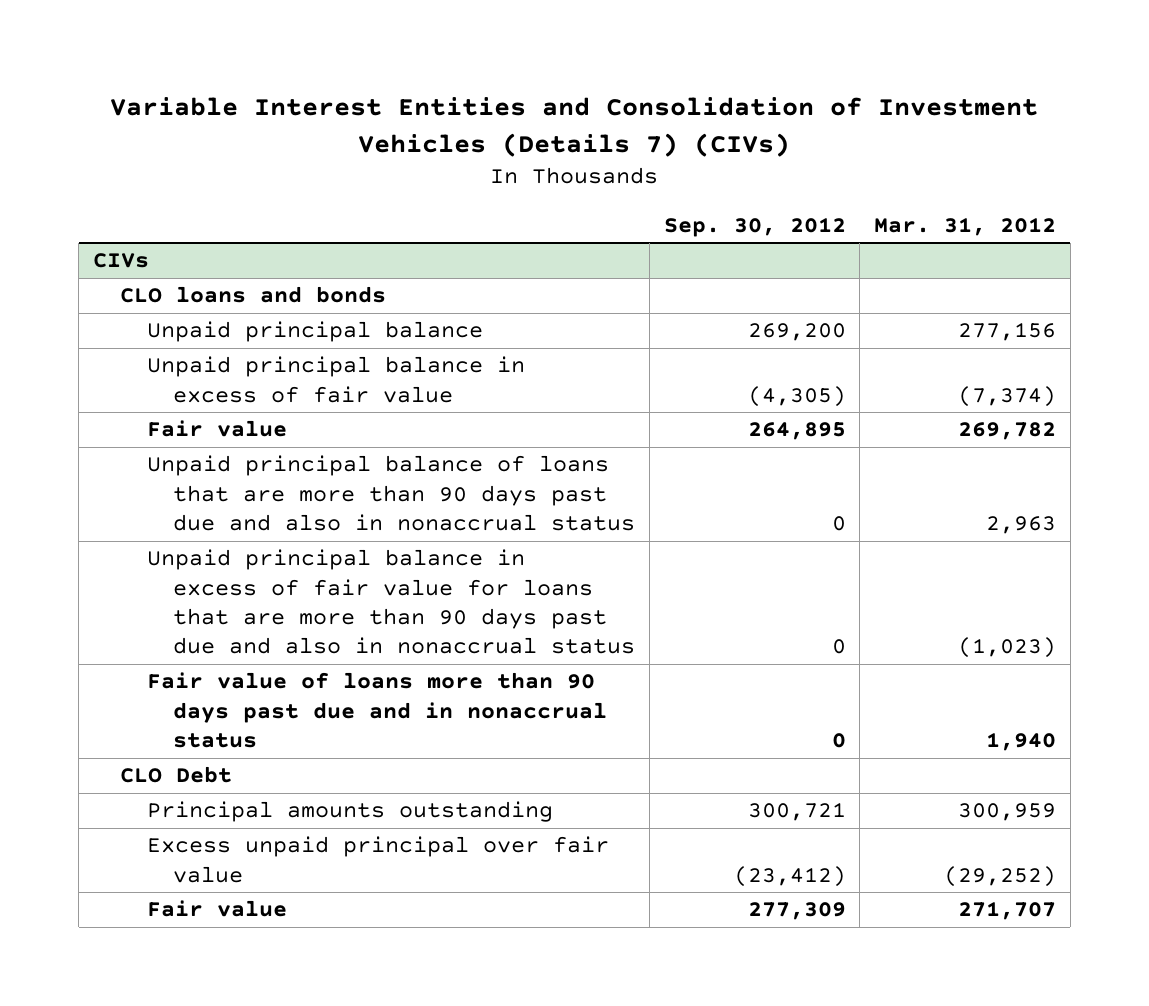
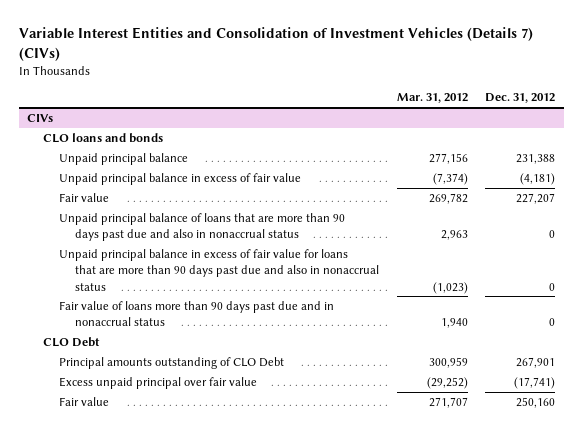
- | Sep. 30, 2012 | Mar. 31, 2012
+ | Mar. 31, 2012 | Dec. 31, 2012
@ CIVs
- Principal amounts outstanding | 300,721 | 300,959
+ Principal amounts outstanding of CLO Debt | 300,959 | 267,901

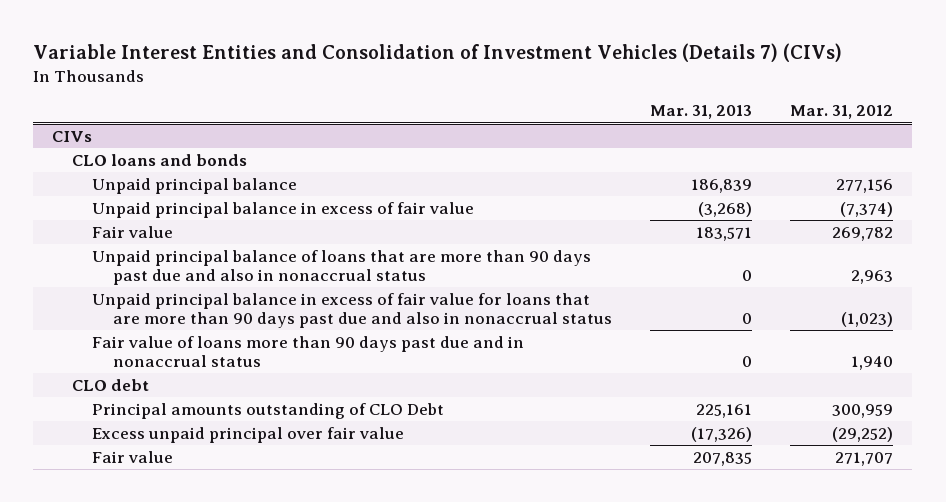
- | Mar. 31, 2012 | Dec. 31, 2012
+ | Mar. 31, 2013 | Mar. 31, 2012
@ CIVs
- CLO Debt
+ CLO debt

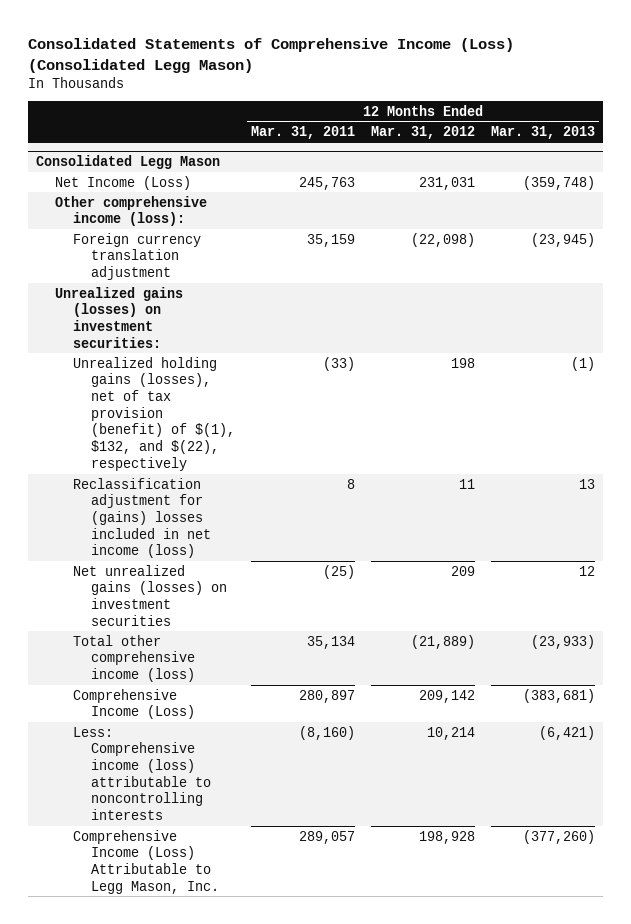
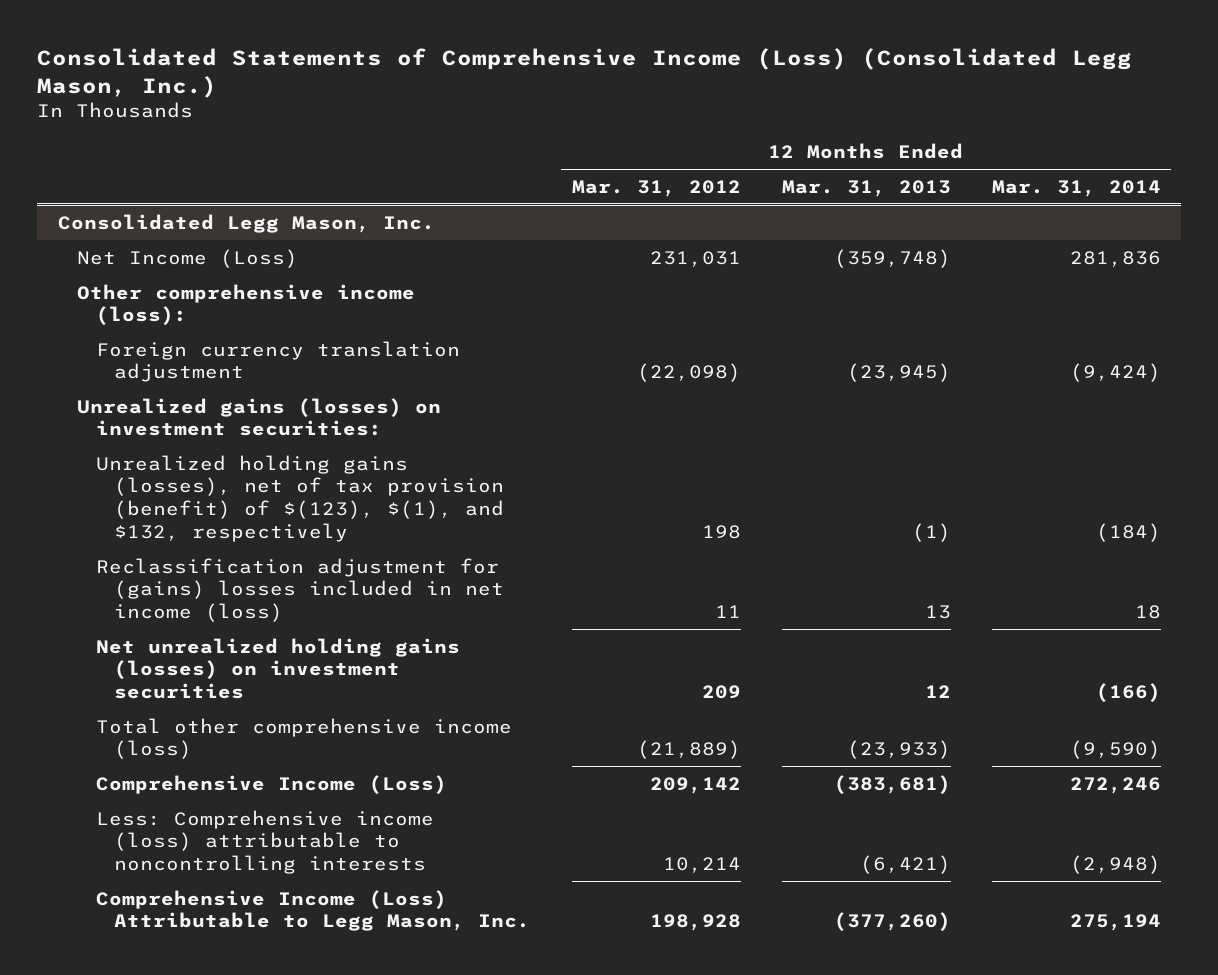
- Consolidated Statements of Comprehensive Income (Loss) (Consolidated Legg Mason)
+ Consolidated Statements of Comprehensive Income (Loss) (Consolidated Legg Mason, Inc.)
- | 12 Months Ended Mar. 31, 2011 | 12 Months Ended Mar. 31, 2012 | 12 Months Ended Mar. 31, 2013
+ | 12 Months Ended Mar. 31, 2012 | 12 Months Ended Mar. 31, 2013 | 12 Months Ended Mar. 31, 2014
- Consolidated Legg Mason
+ Consolidated Legg Mason, Inc.
- Unrealized holding gains (losses), net of tax provision (benefit) of $(1), $132, and $(22), respectively | (33) | 198 | (1)
+ Unrealized holding gains (losses), net of tax provision (benefit) of $(123), $(1), and $132, respectively | 198 | (1) | (184)
- Net unrealized gains (losses) on investment securities | (25) | 209 | 12
+ Net unrealized holding gains (losses) on investment securities | 209 | 12 | (166)

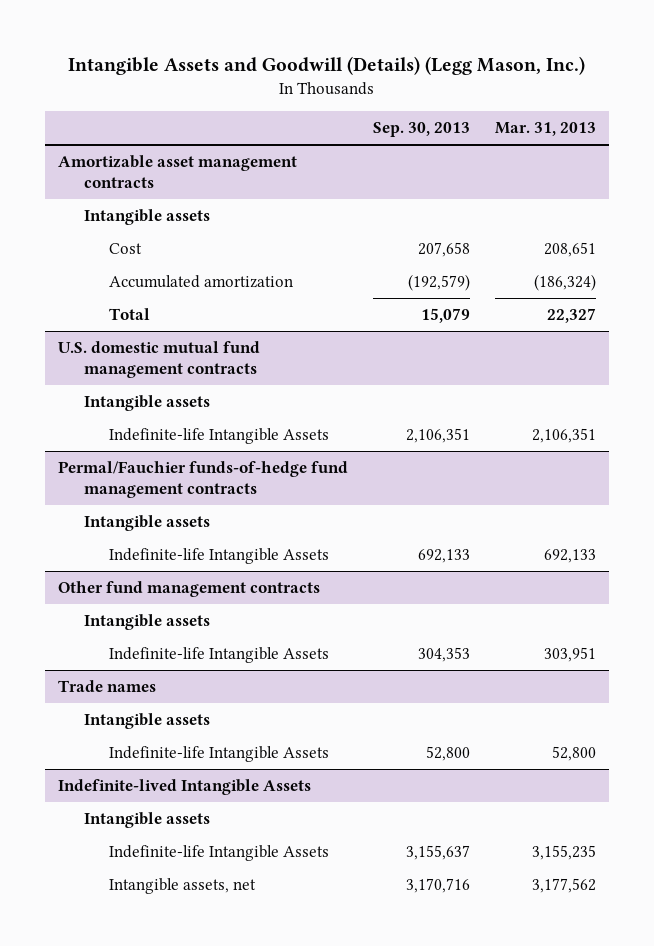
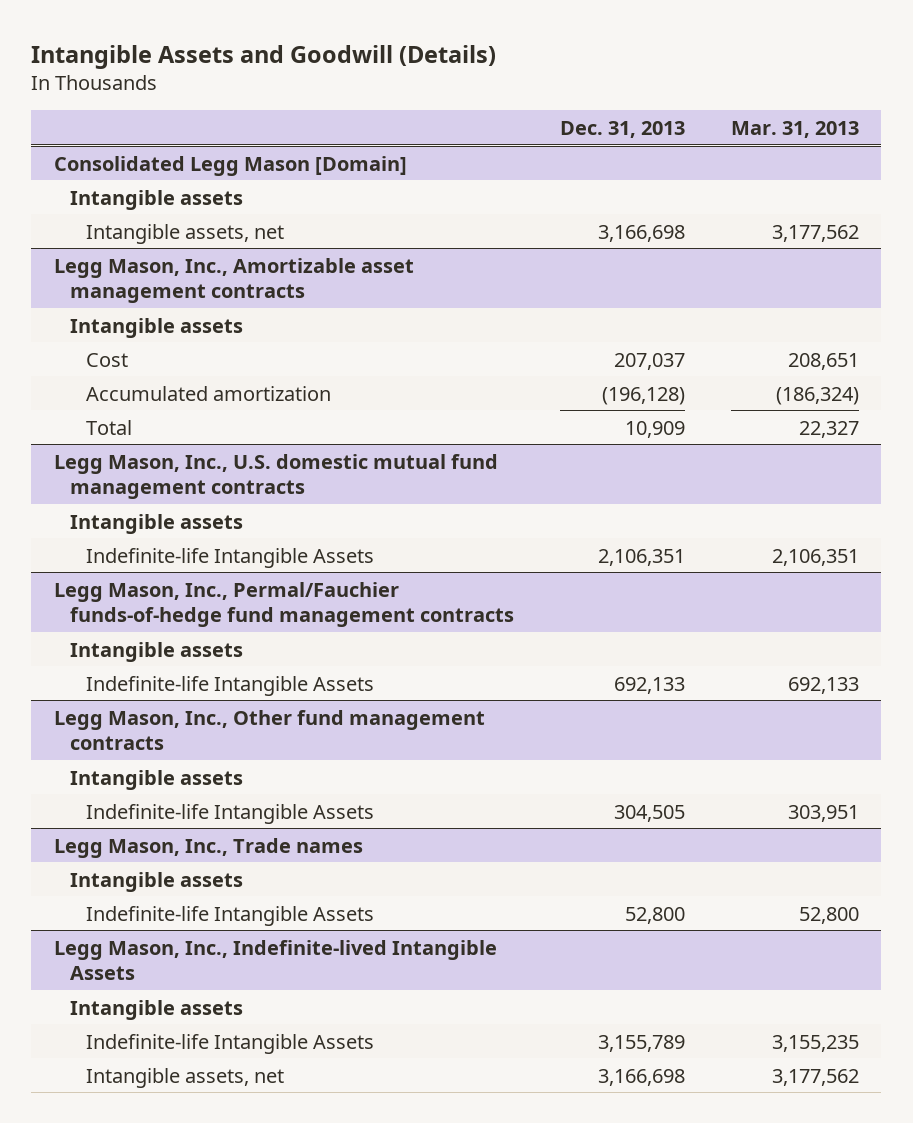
- Intangible Assets and Goodwill (Details) (Legg Mason, Inc.)
+ Intangible Assets and Goodwill (Details)
- | Sep. 30, 2013 | Mar. 31, 2013
+ | Dec. 31, 2013 | Mar. 31, 2013
- Amortizable asset management contracts
+ Consolidated Legg Mason [Domain]
+ Intangible assets, net | 3,166,698 | 3,177,562
+ Legg Mason, Inc., Amortizable asset management contracts
+ Intangible assets
- U.S. domestic mutual fund management contracts
+ Legg Mason, Inc., U.S. domestic mutual fund management contracts
- Permal/Fauchier funds-of-hedge fund management contracts
+ Legg Mason, Inc., Permal/Fauchier funds-of-hedge fund management contracts
- Other fund management contracts
+ Legg Mason, Inc., Other fund management contracts
- Trade names
+ Legg Mason, Inc., Trade names
- Indefinite-lived Intangible Assets
+ Legg Mason, Inc., Indefinite-lived Intangible Assets

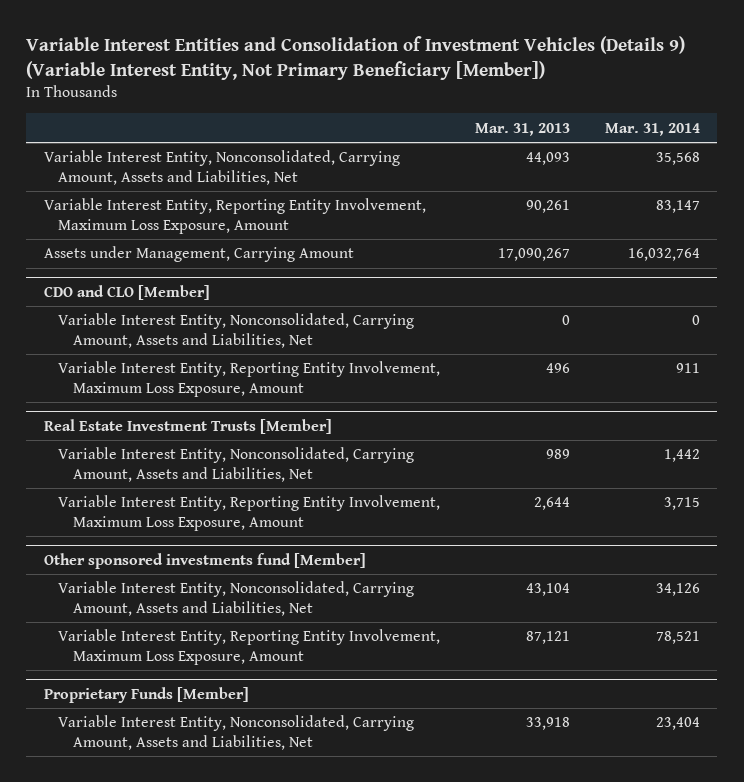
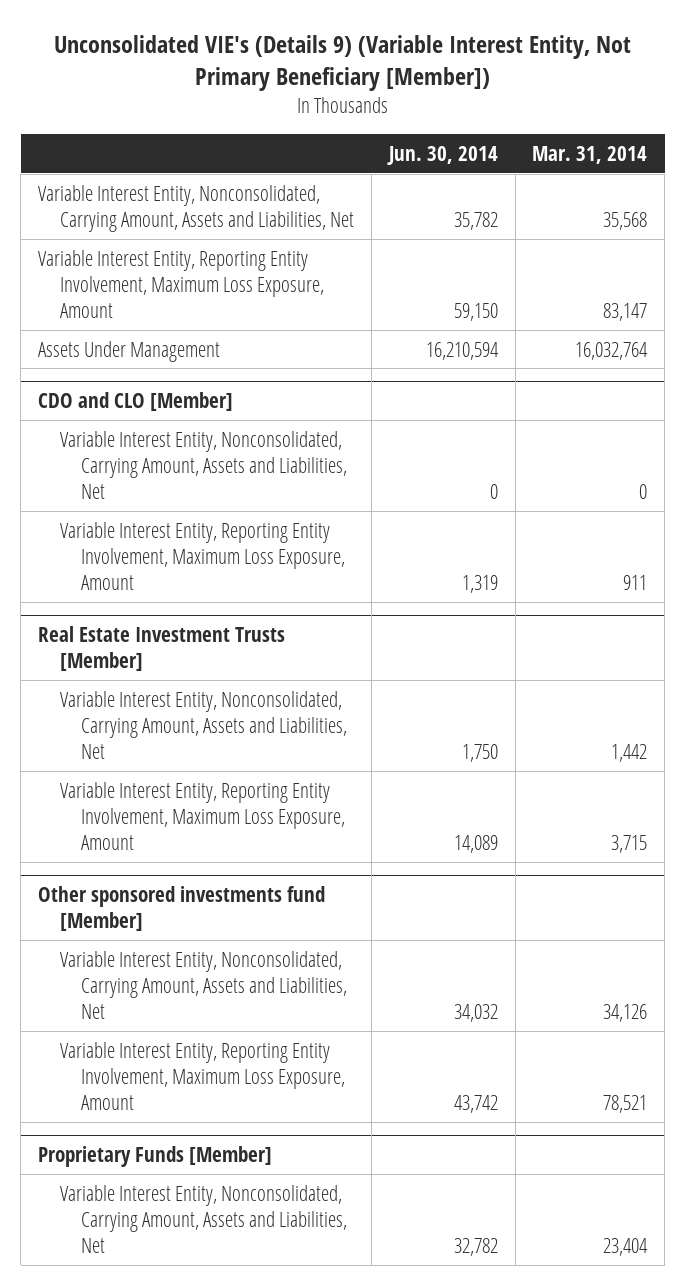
- Variable Interest Entities and Consolidation of Investment Vehicles (Details 9) (Variable Interest Entity, Not Primary Beneficiary [Member])
+ Unconsolidated VIE's (Details 9) (Variable Interest Entity, Not Primary Beneficiary [Member])
- | Mar. 31, 2013 | Mar. 31, 2014
+ | Jun. 30, 2014 | Mar. 31, 2014
- Assets under Management, Carrying Amount | 17,090,267 | 16,032,764
+ Assets Under Management | 16,210,594 | 16,032,764

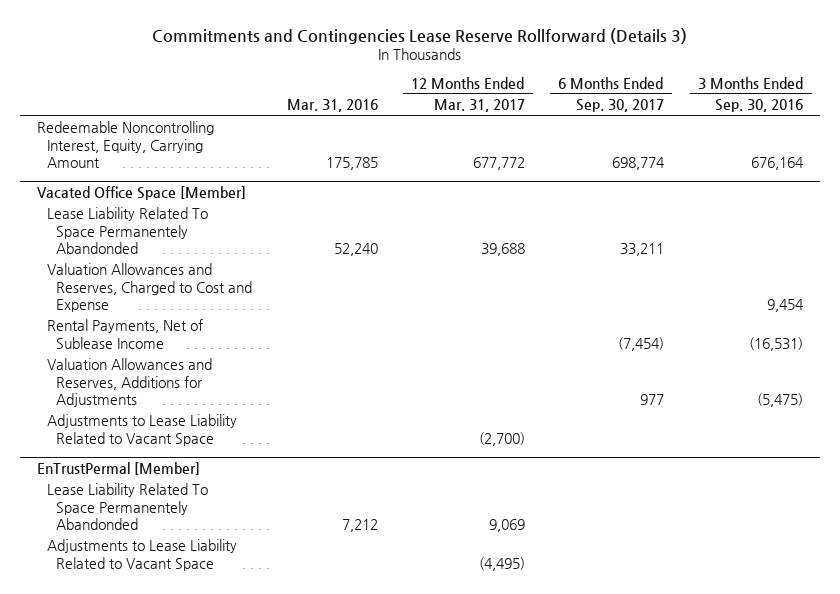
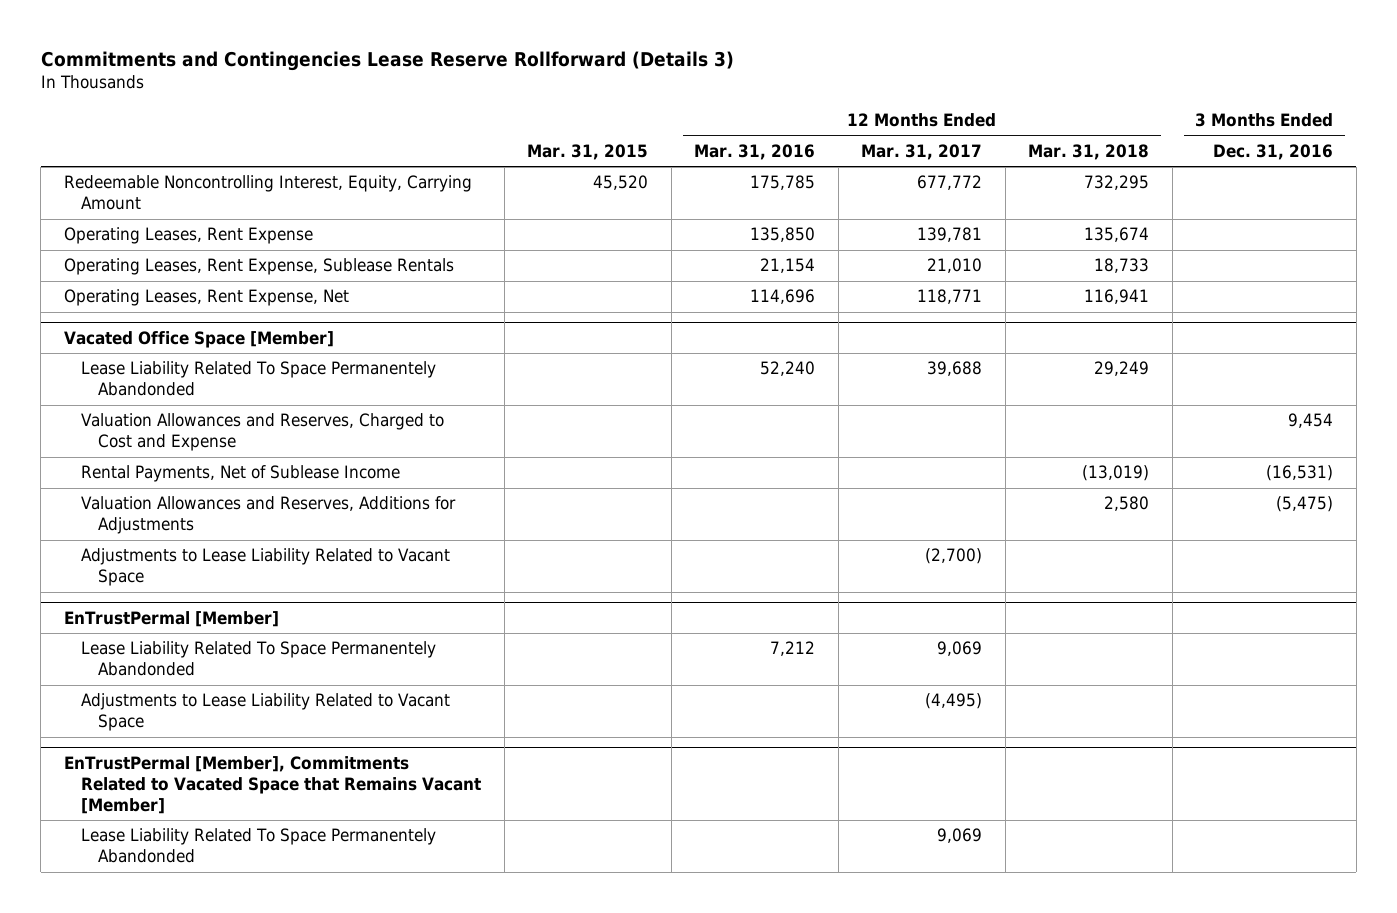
- | Mar. 31, 2016 | 12 Months Ended Mar. 31, 2017 | 6 Months Ended Sep. 30, 2017 | 3 Months Ended Sep. 30, 2016
+ | Mar. 31, 2015 | 12 Months Ended Mar. 31, 2016 | 12 Months Ended Mar. 31, 2017 | 12 Months Ended Mar. 31, 2018 | 3 Months Ended Dec. 31, 2016
+ Operating Leases, Rent Expense | | 135,850 | 139,781 | 135,674 |
+ Operating Leases, Rent Expense, Sublease Rentals | | 21,154 | 21,010 | 18,733 |
+ Operating Leases, Rent Expense, Net | | 114,696 | 118,771 | 116,941 |
+ EnTrustPermal [Member], Commitments Related to Vacated Space that Remains Vacant [Member]
+ Lease Liability Related To Space Permanentely Abandonded | | | 9,069 | |

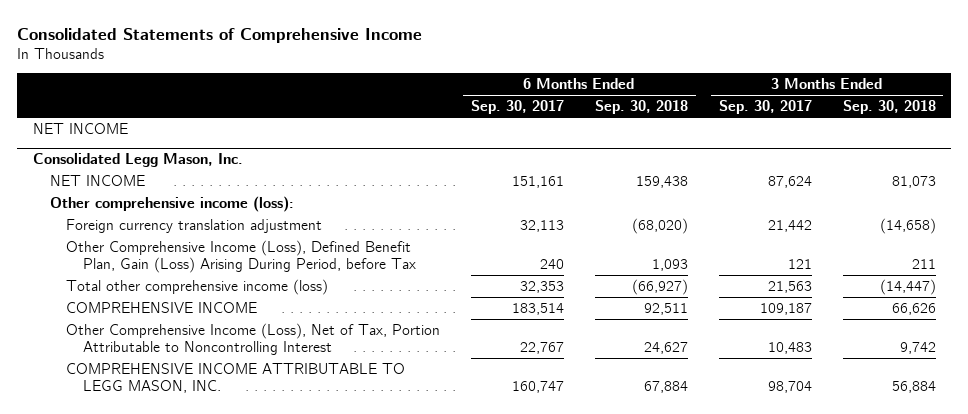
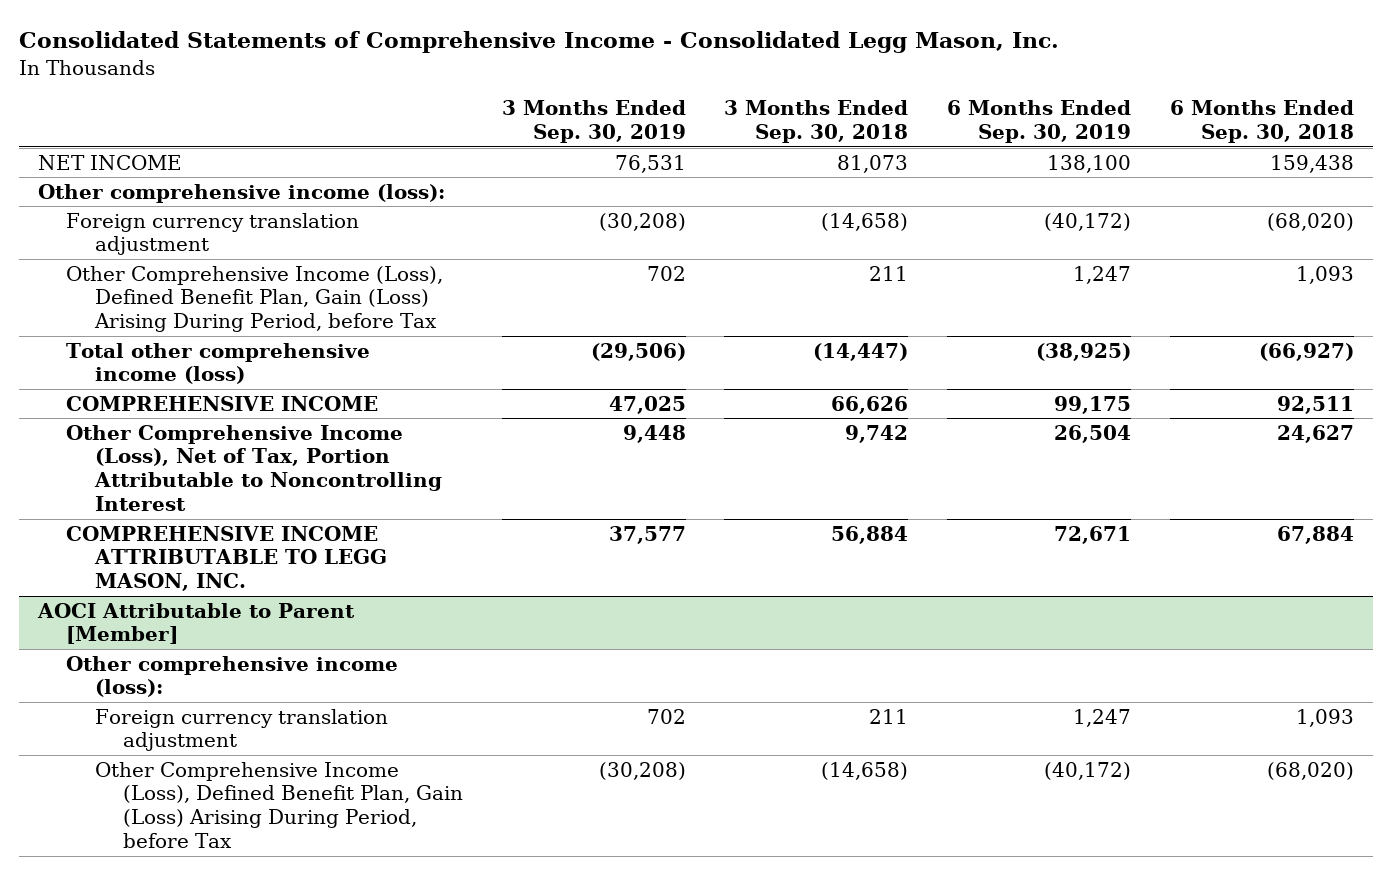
- Consolidated Statements of Comprehensive Income
+ Consolidated Statements of Comprehensive Income - Consolidated Legg Mason, Inc.
- | 6 Months Ended Sep. 30, 2017 | 6 Months Ended Sep. 30, 2018 | 3 Months Ended Sep. 30, 2017 | 3 Months Ended Sep. 30, 2018
+ | 3 Months Ended Sep. 30, 2019 | 3 Months Ended Sep. 30, 2018 | 6 Months Ended Sep. 30, 2019 | 6 Months Ended Sep. 30, 2018
- NET INCOME
- Consolidated Legg Mason, Inc.
+ AOCI Attributable to Parent [Member]
+ Other comprehensive income (loss):
+ Foreign currency translation adjustment | 702 | 211 | 1,247 | 1,093
+ Other Comprehensive Income (Loss), Defined Benefit Plan, Gain (Loss) Arising During Period, before Tax | (30,208) | (14,658) | (40,172) | (68,020)

